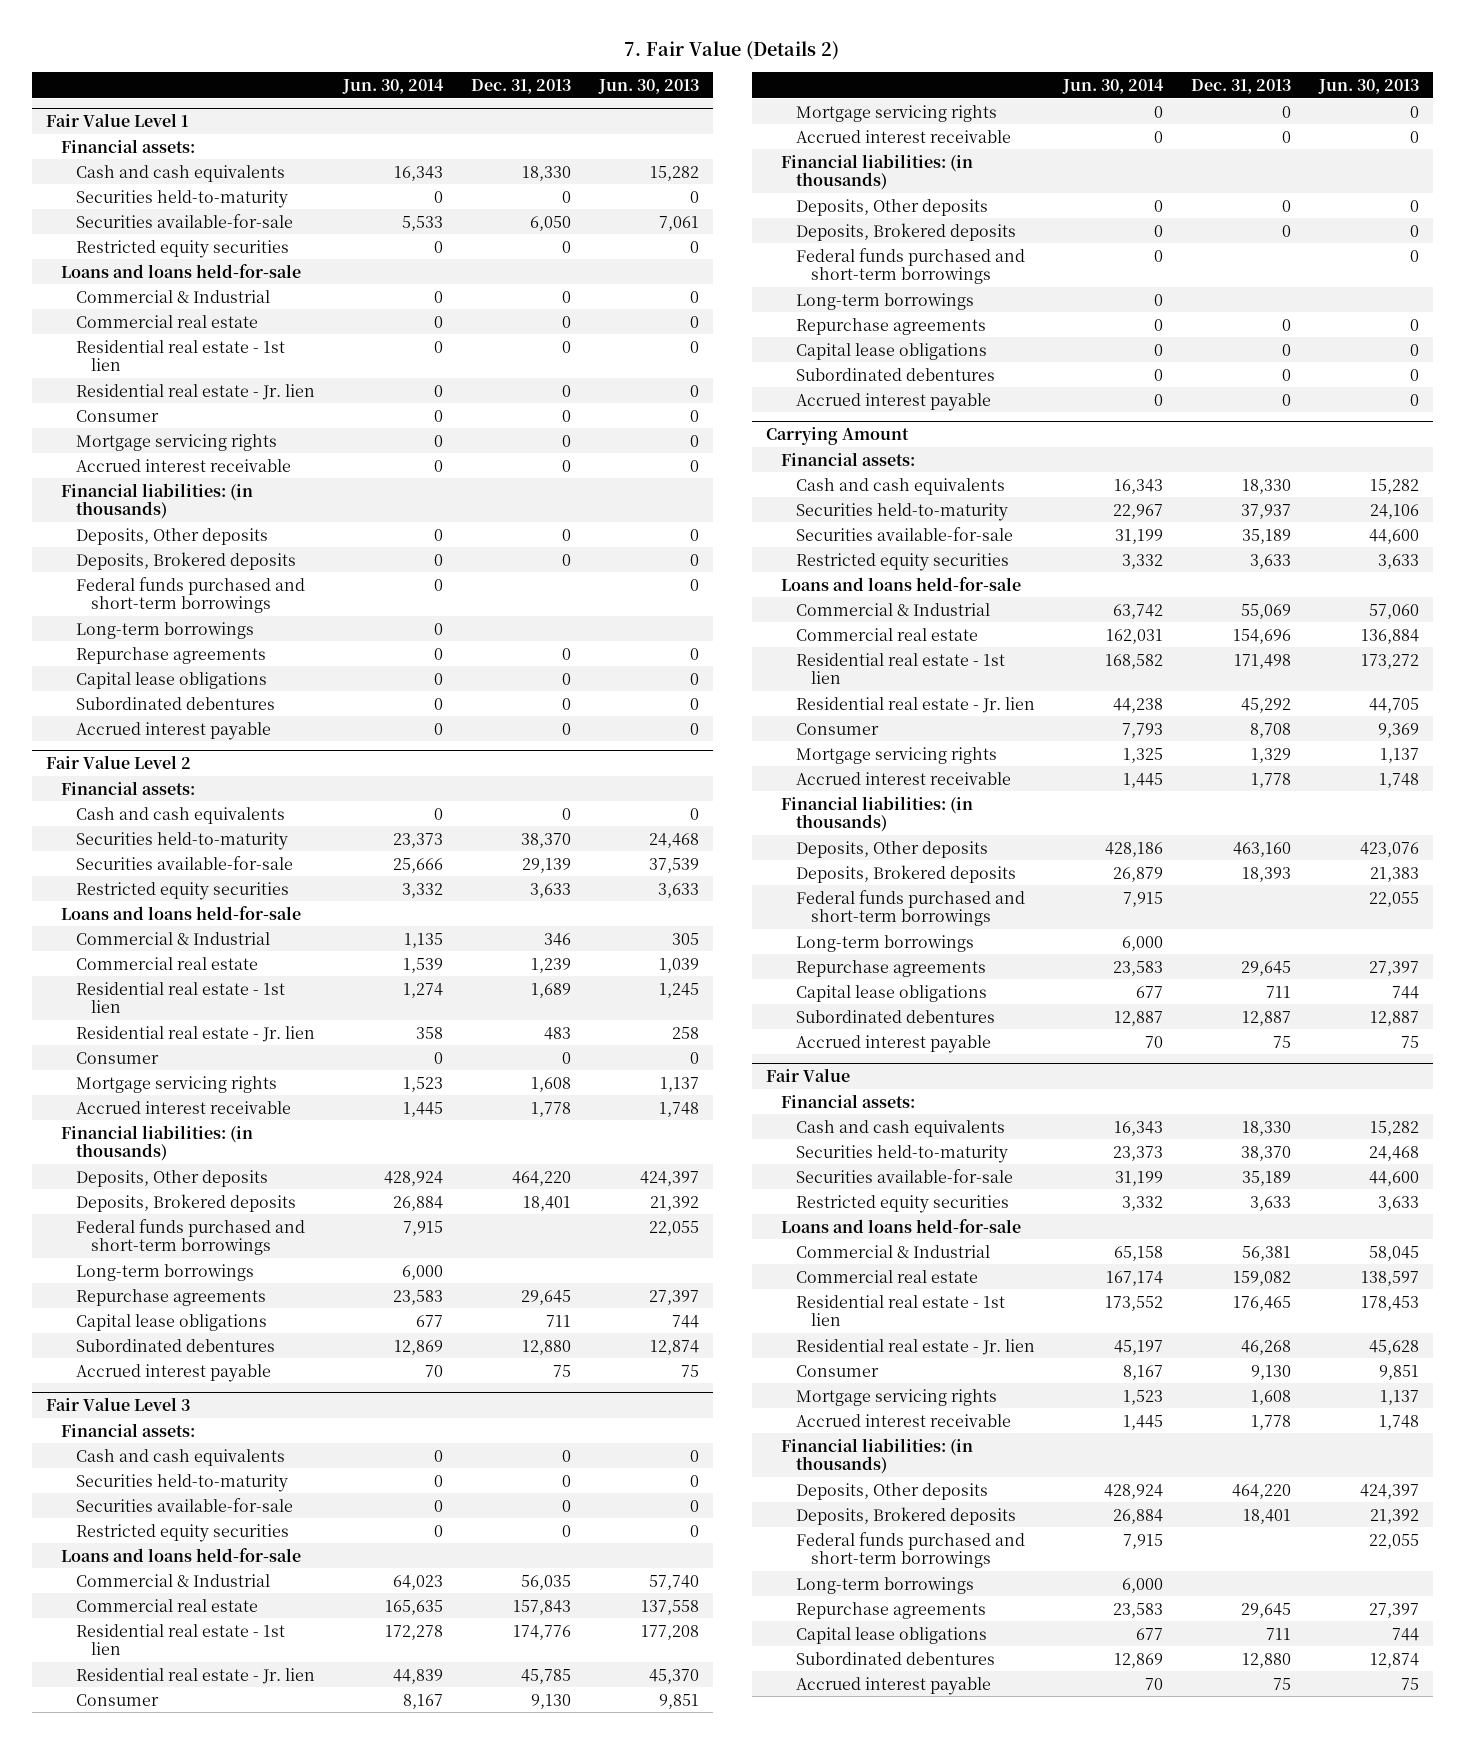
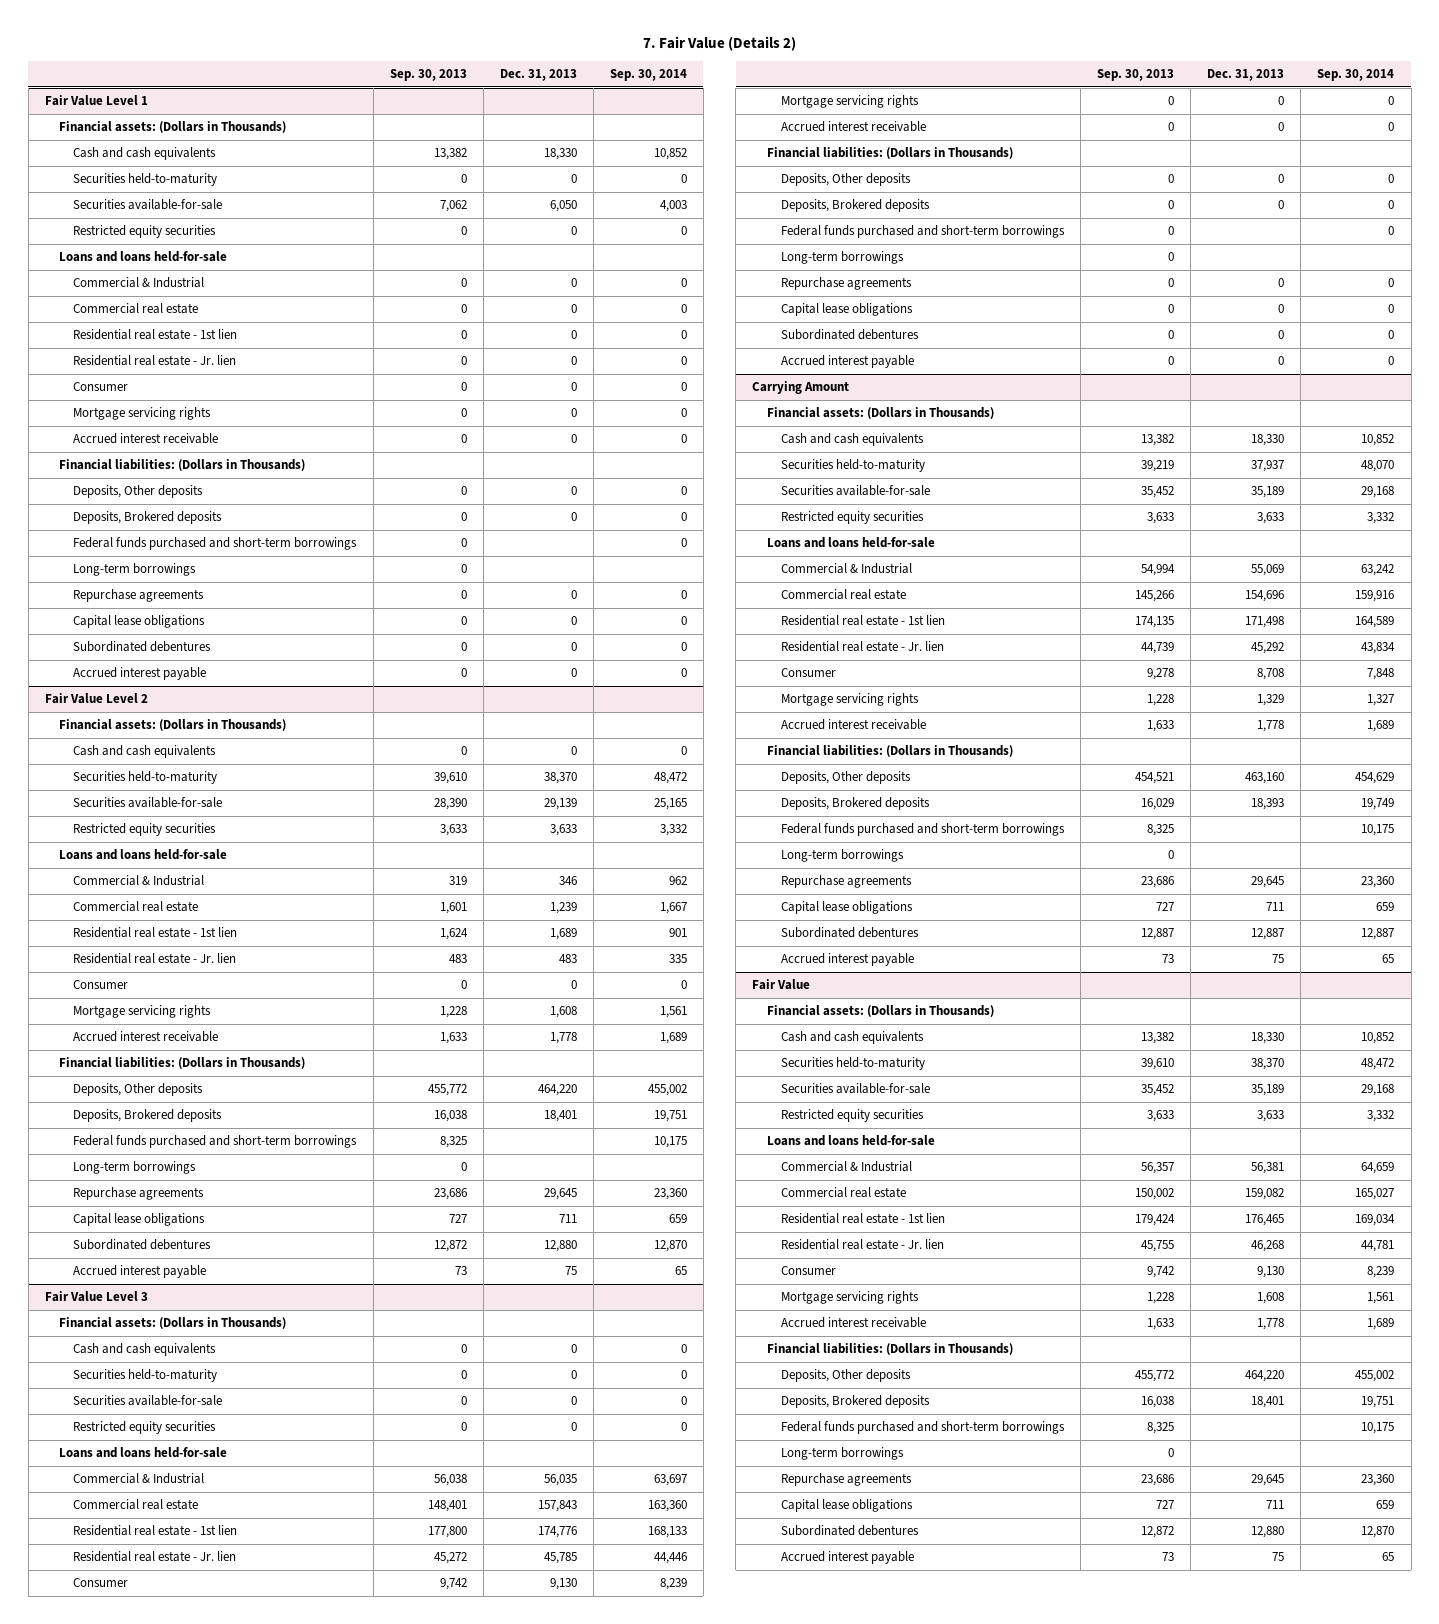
- | Jun. 30, 2014 | Dec. 31, 2013 | Jun. 30, 2013
+ | Sep. 30, 2013 | Dec. 31, 2013 | Sep. 30, 2014
@ Fair Value Level 1
- Financial assets:
+ Financial assets: (Dollars in Thousands)
- Financial liabilities: (in thousands)
+ Financial liabilities: (Dollars in Thousands)
@ Fair Value Level 2
- Financial assets:
+ Financial assets: (Dollars in Thousands)
- Financial liabilities: (in thousands)
+ Financial liabilities: (Dollars in Thousands)
@ Fair Value Level 3
- Financial assets:
+ Financial assets: (Dollars in Thousands)
- Financial liabilities: (in thousands)
+ Financial liabilities: (Dollars in Thousands)
@ Carrying Amount
- Financial assets:
+ Financial assets: (Dollars in Thousands)
- Financial liabilities: (in thousands)
+ Financial liabilities: (Dollars in Thousands)
@ Fair Value
- Financial assets:
+ Financial assets: (Dollars in Thousands)
- Financial liabilities: (in thousands)
+ Financial liabilities: (Dollars in Thousands)

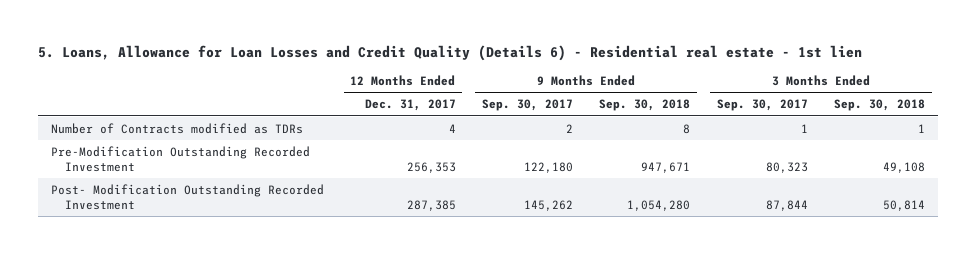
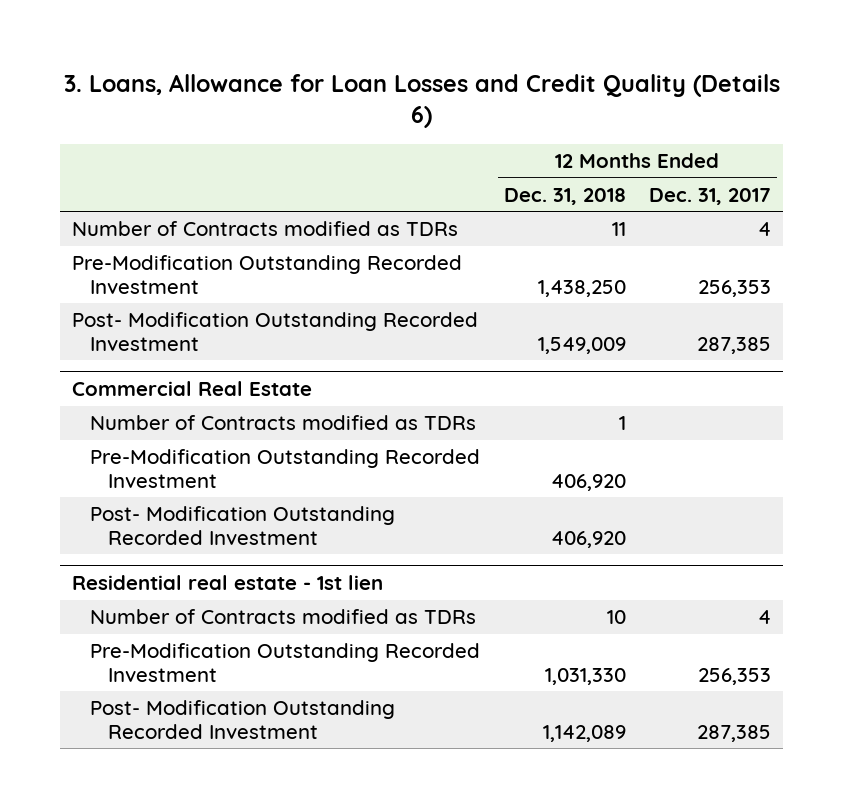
- 5. Loans, Allowance for Loan Losses and Credit Quality (Details 6) - Residential real estate - 1st lien
+ 3. Loans, Allowance for Loan Losses and Credit Quality (Details 6)
- | 12 Months Ended Dec. 31, 2017 | 9 Months Ended Sep. 30, 2017 | 9 Months Ended Sep. 30, 2018 | 3 Months Ended Sep. 30, 2017 | 3 Months Ended Sep. 30, 2018
+ | 12 Months Ended Dec. 31, 2018 | 12 Months Ended Dec. 31, 2017
+ Commercial Real Estate
+ Number of Contracts modified as TDRs | 1 |
+ Pre-Modification Outstanding Recorded Investment | 406,920 |
+ Post- Modification Outstanding Recorded Investment | 406,920 |
+ Residential real estate - 1st lien
+ Number of Contracts modified as TDRs | 10 | 4
+ Pre-Modification Outstanding Recorded Investment | 1,031,330 | 256,353
+ Post- Modification Outstanding Recorded Investment | 1,142,089 | 287,385

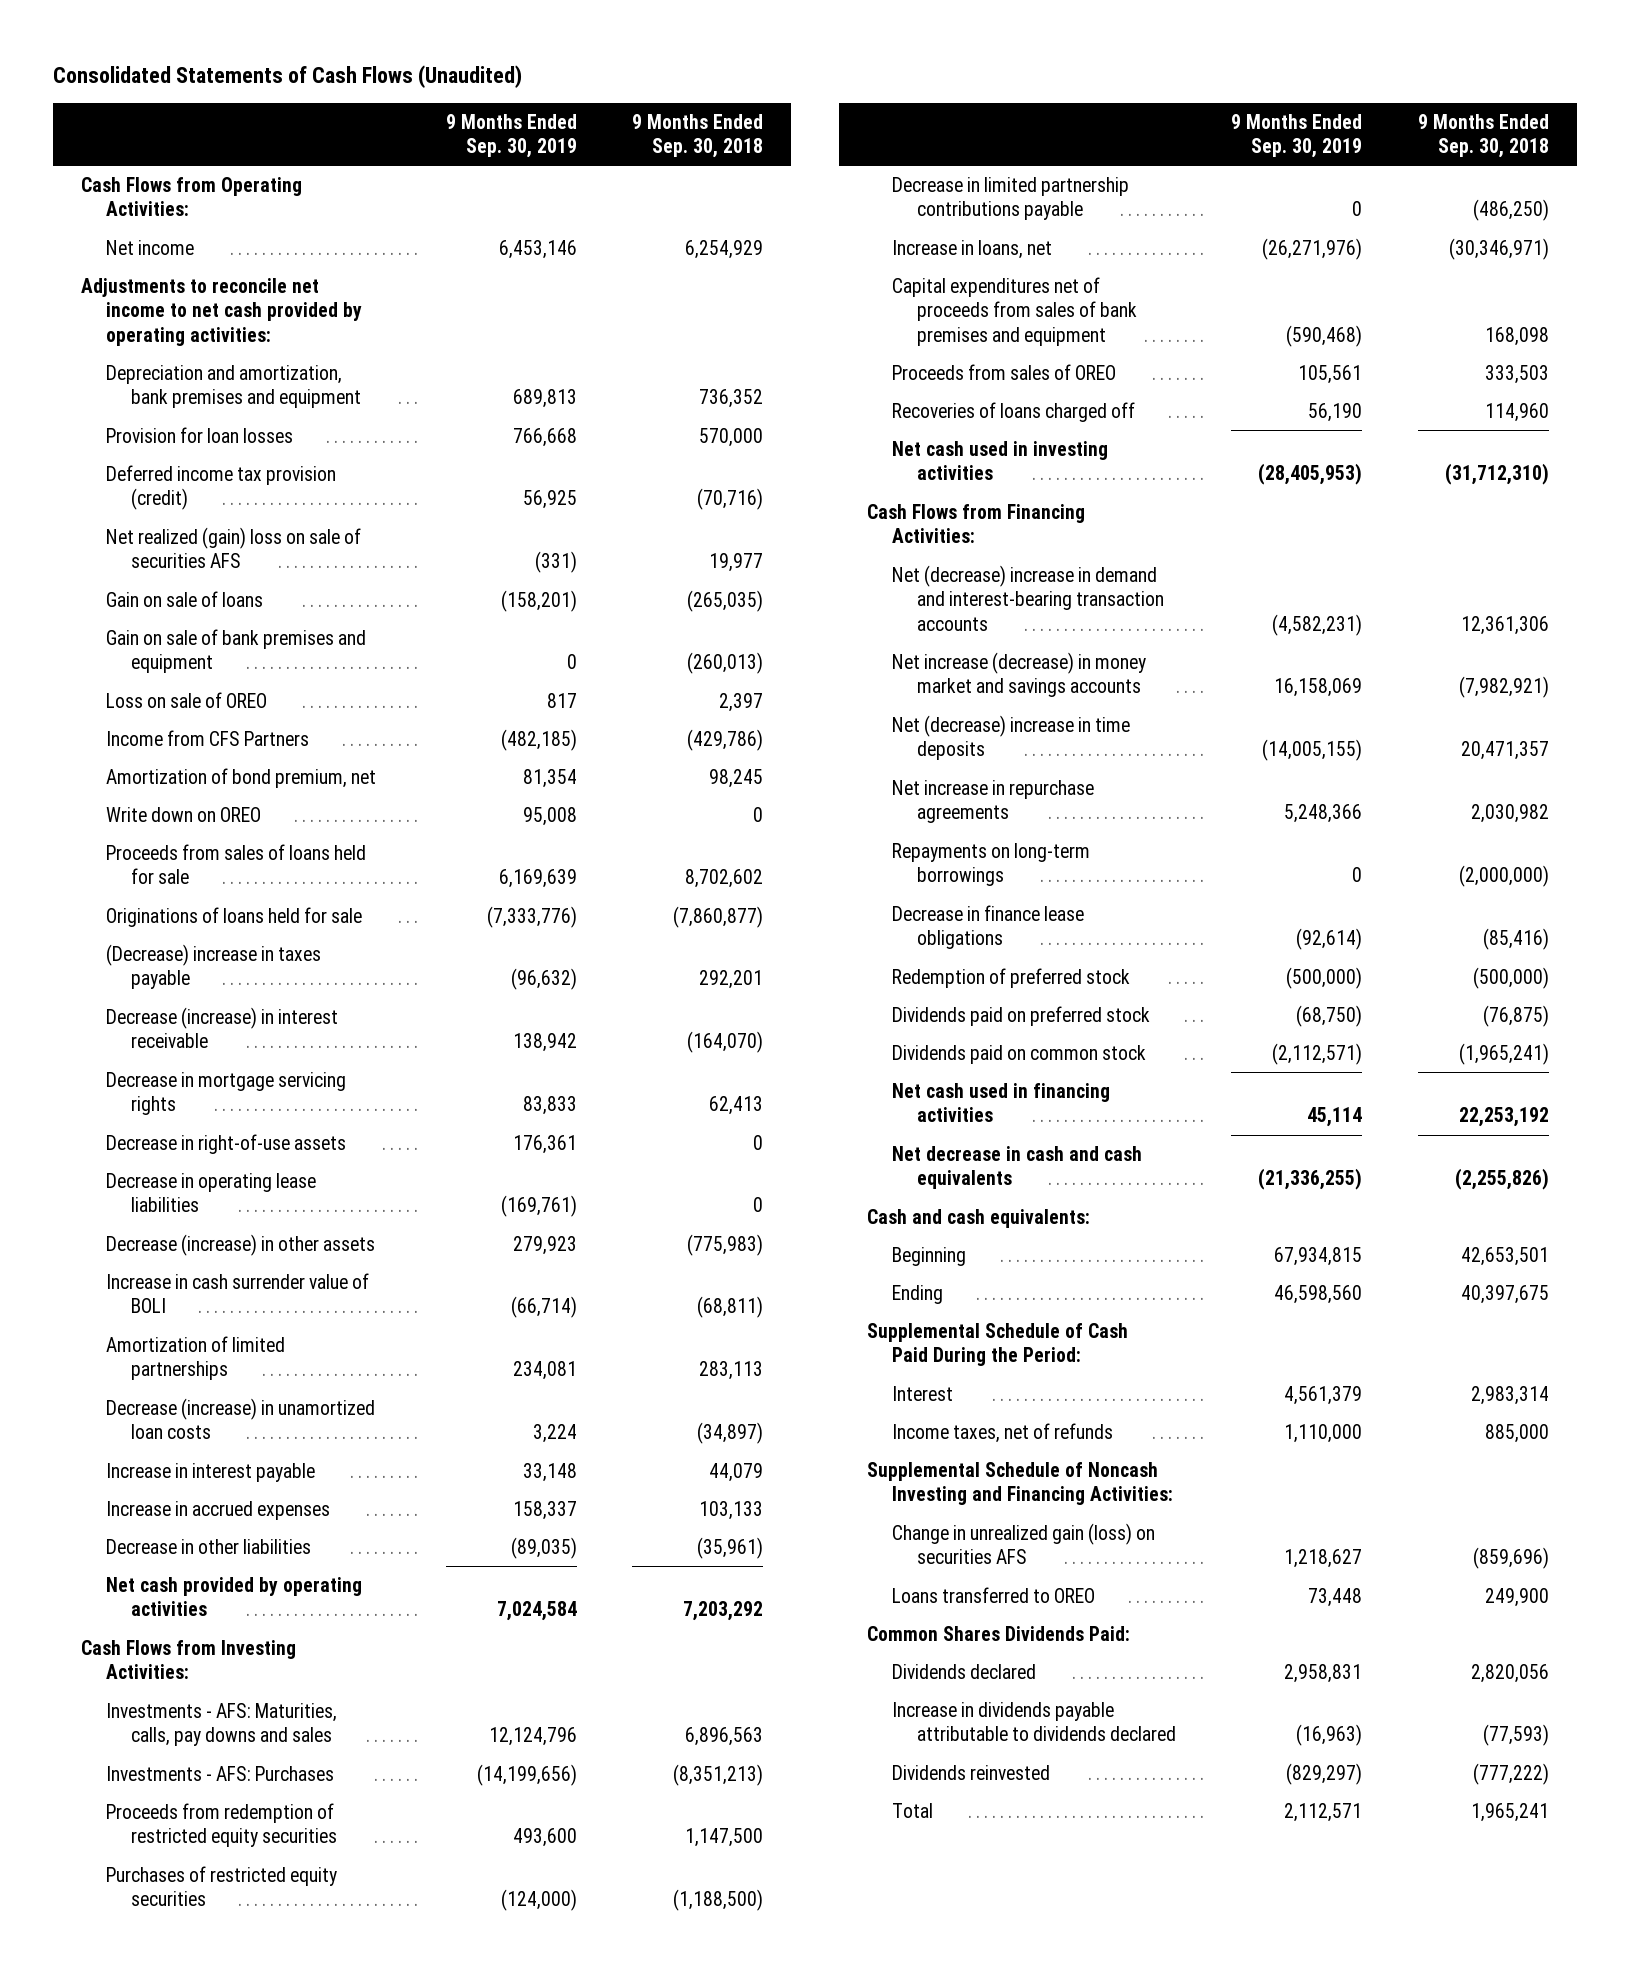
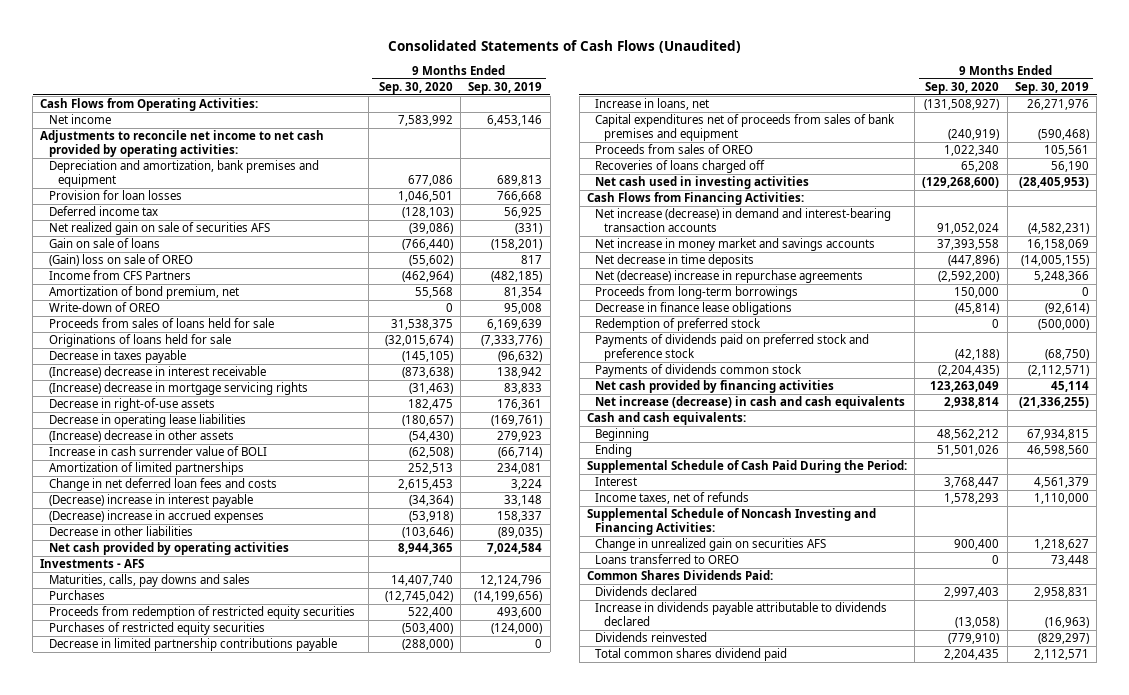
- | 9 Months Ended Sep. 30, 2019 | 9 Months Ended Sep. 30, 2018
+ | 9 Months Ended Sep. 30, 2020 | 9 Months Ended Sep. 30, 2019
- Deferred income tax provision (credit) | 56,925 | (70,716)
- Net realized (gain) loss on sale of securities AFS | (331) | 19,977
+ Deferred income tax | (128,103) | 56,925
+ Net realized gain on sale of securities AFS | (39,086) | (331)
- Gain on sale of bank premises and equipment | 0 | (260,013)
- Loss on sale of OREO | 817 | 2,397
+ (Gain) loss on sale of OREO | (55,602) | 817
- Write down on OREO | 95,008 | 0
+ Write-down of OREO | 0 | 95,008
- (Decrease) increase in taxes payable | (96,632) | 292,201
- Decrease (increase) in interest receivable | 138,942 | (164,070)
- Decrease in mortgage servicing rights | 83,833 | 62,413
+ Decrease in taxes payable | (145,105) | (96,632)
+ (Increase) decrease in interest receivable | (873,638) | 138,942
+ (Increase) decrease in mortgage servicing rights | (31,463) | 83,833
- Decrease (increase) in other assets | 279,923 | (775,983)
+ (Increase) decrease in other assets | (54,430) | 279,923
- Decrease (increase) in unamortized loan costs | 3,224 | (34,897)
- Increase in interest payable | 33,148 | 44,079
- Increase in accrued expenses | 158,337 | 103,133
+ Change in net deferred loan fees and costs | 2,615,453 | 3,224
+ (Decrease) increase in interest payable | (34,364) | 33,148
+ (Decrease) increase in accrued expenses | (53,918) | 158,337
- Cash Flows from Investing Activities:
- Investments - AFS: Maturities, calls, pay downs and sales | 12,124,796 | 6,896,563
- Investments - AFS: Purchases | (14,199,656) | (8,351,213)
+ Investments - AFS
+ Maturities, calls, pay downs and sales | 14,407,740 | 12,124,796
+ Purchases | (12,745,042) | (14,199,656)
- Increase in loans, net | (26,271,976) | (30,346,971)
+ Increase in loans, net | (131,508,927) | 26,271,976
- Net (decrease) increase in demand and interest-bearing transaction accounts | (4,582,231) | 12,361,306
- Net increase (decrease) in money market and savings accounts | 16,158,069 | (7,982,921)
- Net (decrease) increase in time deposits | (14,005,155) | 20,471,357
- Net increase in repurchase agreements | 5,248,366 | 2,030,982
- Repayments on long-term borrowings | 0 | (2,000,000)
+ Net increase (decrease) in demand and interest-bearing transaction accounts | 91,052,024 | (4,582,231)
+ Net increase in money market and savings accounts | 37,393,558 | 16,158,069
+ Net decrease in time deposits | (447,896) | (14,005,155)
+ Net (decrease) increase in repurchase agreements | (2,592,200) | 5,248,366
+ Proceeds from long-term borrowings | 150,000 | 0
- Dividends paid on preferred stock | (68,750) | (76,875)
- Dividends paid on common stock | (2,112,571) | (1,965,241)
- Net cash used in financing activities | 45,114 | 22,253,192
- Net decrease in cash and cash equivalents | (21,336,255) | (2,255,826)
+ Payments of dividends paid on preferred stock and preference stock | (42,188) | (68,750)
+ Payments of dividends common stock | (2,204,435) | (2,112,571)
+ Net cash provided by financing activities | 123,263,049 | 45,114
+ Net increase (decrease) in cash and cash equivalents | 2,938,814 | (21,336,255)
- Change in unrealized gain (loss) on securities AFS | 1,218,627 | (859,696)
+ Change in unrealized gain on securities AFS | 900,400 | 1,218,627
- Total | 2,112,571 | 1,965,241
+ Total common shares dividend paid | 2,204,435 | 2,112,571

